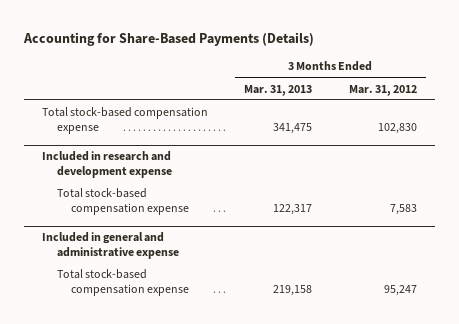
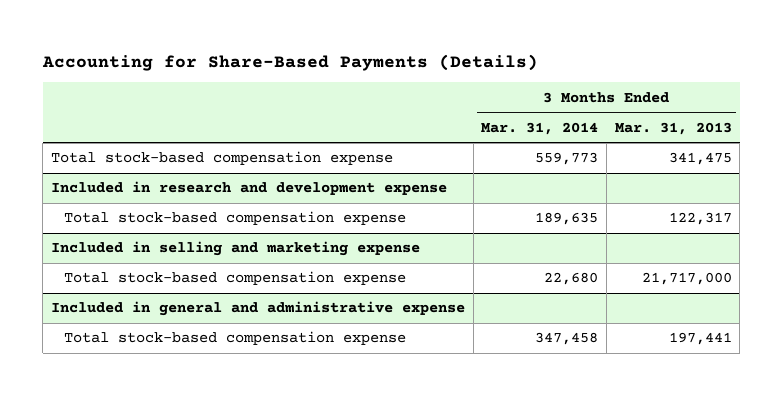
- | 3 Months Ended Mar. 31, 2013 | 3 Months Ended Mar. 31, 2012
+ | 3 Months Ended Mar. 31, 2014 | 3 Months Ended Mar. 31, 2013
+ Included in selling and marketing expense
+ Total stock-based compensation expense | 22,680 | 21,717,000
@ Included in general and administrative expense
- Total stock-based compensation expense | 219,158 | 95,247
+ Total stock-based compensation expense | 347,458 | 197,441

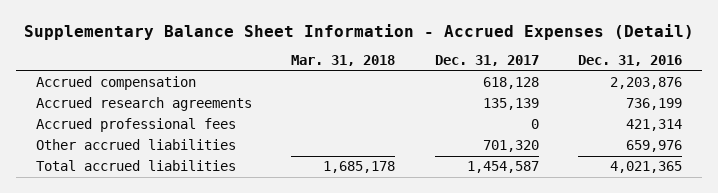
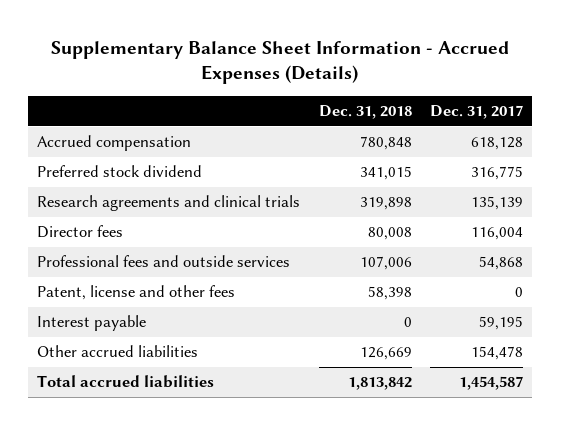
- Supplementary Balance Sheet Information - Accrued Expenses (Detail)
+ Supplementary Balance Sheet Information - Accrued Expenses (Details)
- | Mar. 31, 2018 | Dec. 31, 2017 | Dec. 31, 2016
+ | Dec. 31, 2018 | Dec. 31, 2017
- Accrued research agreements | | 135,139 | 736,199
- Accrued professional fees | | 0 | 421,314
- Other accrued liabilities | | 701,320 | 659,976
+ Preferred stock dividend | 341,015 | 316,775
+ Research agreements and clinical trials | 319,898 | 135,139
+ Director fees | 80,008 | 116,004
+ Professional fees and outside services | 107,006 | 54,868
+ Patent, license and other fees | 58,398 | 0
+ Interest payable | 0 | 59,195
+ Other accrued liabilities | 126,669 | 154,478

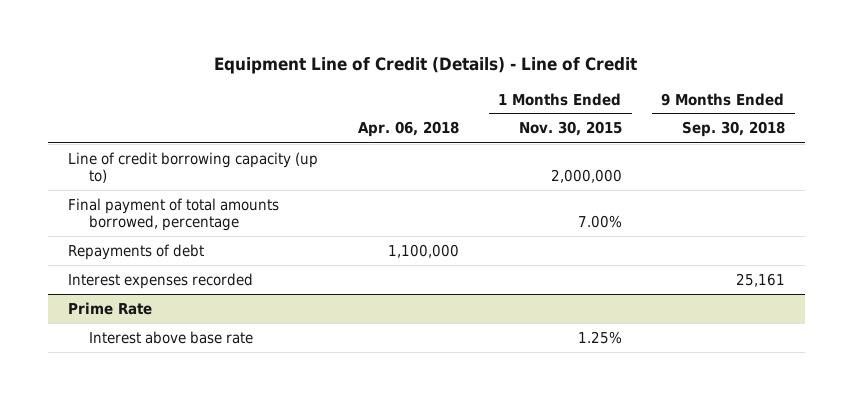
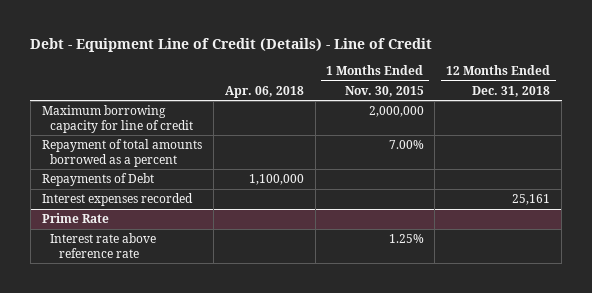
- Equipment Line of Credit (Details) - Line of Credit
+ Debt - Equipment Line of Credit (Details) - Line of Credit
- | Apr. 06, 2018 | 1 Months Ended Nov. 30, 2015 | 9 Months Ended Sep. 30, 2018
+ | Apr. 06, 2018 | 1 Months Ended Nov. 30, 2015 | 12 Months Ended Dec. 31, 2018
- Line of credit borrowing capacity (up to) | | 2,000,000 |
- Final payment of total amounts borrowed, percentage | | 7.00% |
- Repayments of debt | 1,100,000 | |
+ Maximum borrowing capacity for line of credit | | 2,000,000 |
+ Repayment of total amounts borrowed as a percent | | 7.00% |
+ Repayments of Debt | 1,100,000 | |
@ Prime Rate
- Interest above base rate | | 1.25% |
+ Interest rate above reference rate | | 1.25% |

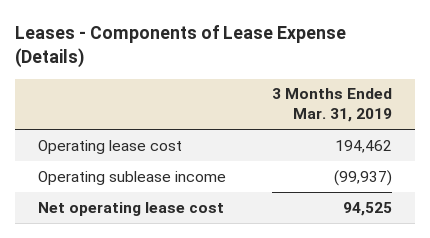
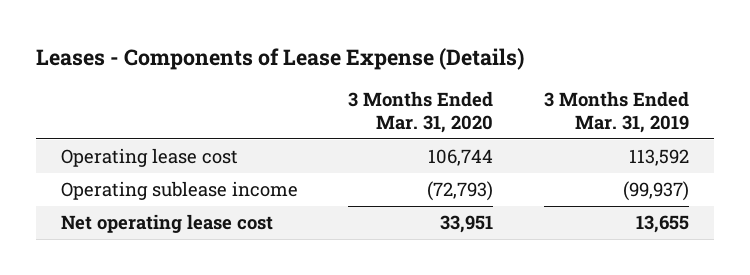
- | 3 Months Ended Mar. 31, 2019
+ | 3 Months Ended Mar. 31, 2020 | 3 Months Ended Mar. 31, 2019
- Operating lease cost | 194,462
+ Operating lease cost | 106,744 | 113,592
- Net operating lease cost | 94,525
+ Net operating lease cost | 33,951 | 13,655

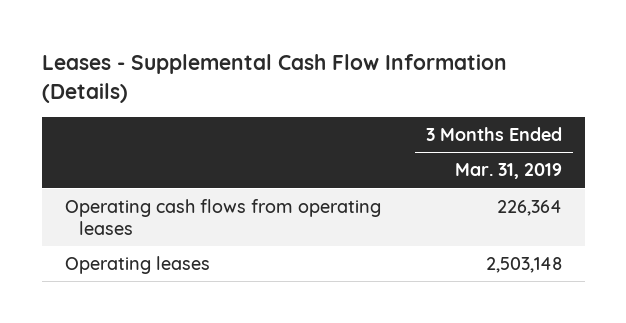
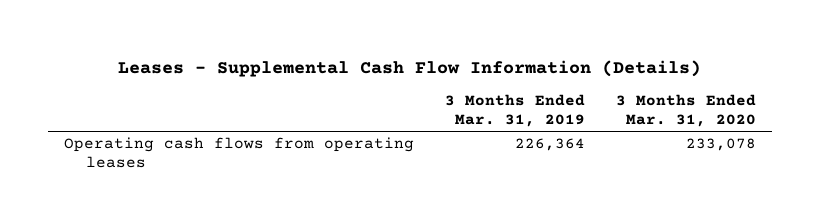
- | 3 Months Ended Mar. 31, 2019
+ | 3 Months Ended Mar. 31, 2019 | 3 Months Ended Mar. 31, 2020
- Operating leases | 2,503,148

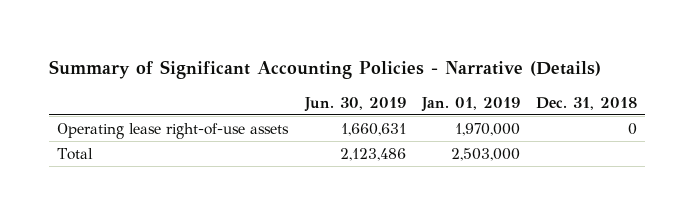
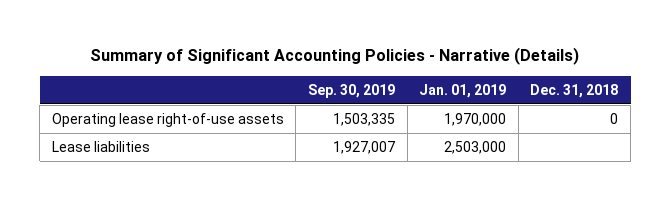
- | Jun. 30, 2019 | Jan. 01, 2019 | Dec. 31, 2018
+ | Sep. 30, 2019 | Jan. 01, 2019 | Dec. 31, 2018
- Total | 2,123,486 | 2,503,000 |
+ Lease liabilities | 1,927,007 | 2,503,000 |

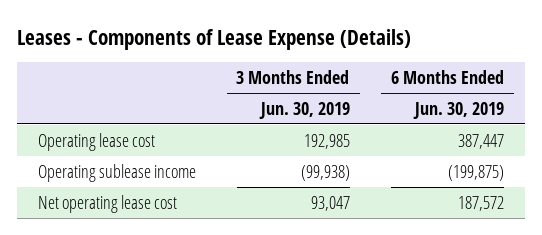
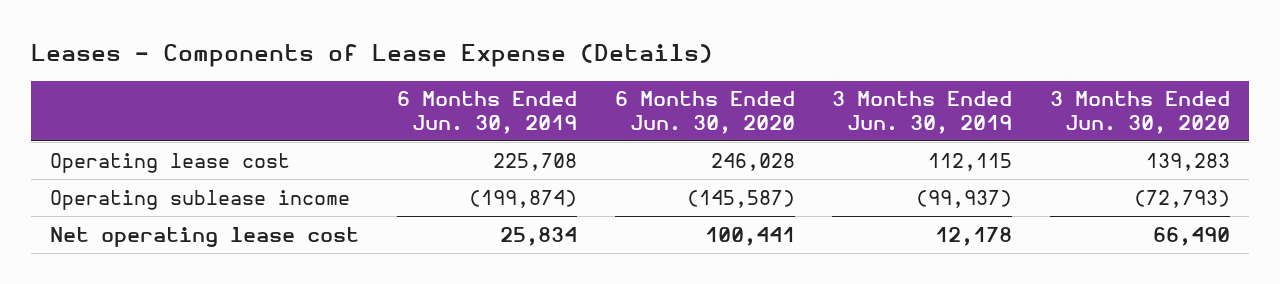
- | 3 Months Ended Jun. 30, 2019 | 6 Months Ended Jun. 30, 2019
+ | 6 Months Ended Jun. 30, 2019 | 6 Months Ended Jun. 30, 2020 | 3 Months Ended Jun. 30, 2019 | 3 Months Ended Jun. 30, 2020
- Operating lease cost | 192,985 | 387,447
- Operating sublease income | (99,938) | (199,875)
- Net operating lease cost | 93,047 | 187,572
+ Operating lease cost | 225,708 | 246,028 | 112,115 | 139,283
+ Operating sublease income | (199,874) | (145,587) | (99,937) | (72,793)
+ Net operating lease cost | 25,834 | 100,441 | 12,178 | 66,490

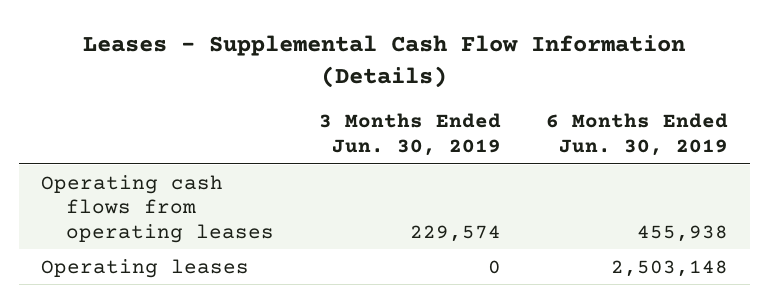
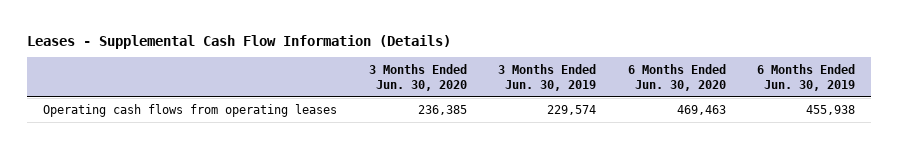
- | 3 Months Ended Jun. 30, 2019 | 6 Months Ended Jun. 30, 2019
+ | 3 Months Ended Jun. 30, 2020 | 3 Months Ended Jun. 30, 2019 | 6 Months Ended Jun. 30, 2020 | 6 Months Ended Jun. 30, 2019
- Operating leases | 0 | 2,503,148

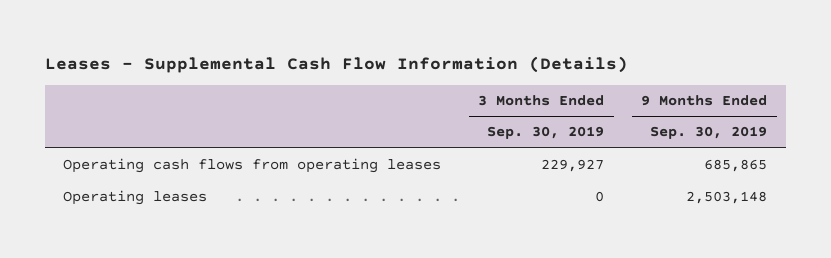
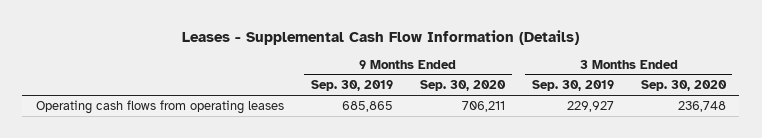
- | 3 Months Ended Sep. 30, 2019 | 9 Months Ended Sep. 30, 2019
+ | 9 Months Ended Sep. 30, 2019 | 9 Months Ended Sep. 30, 2020 | 3 Months Ended Sep. 30, 2019 | 3 Months Ended Sep. 30, 2020
- Operating leases | 0 | 2,503,148

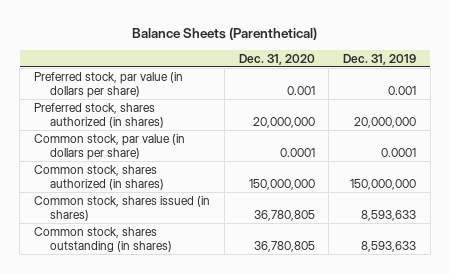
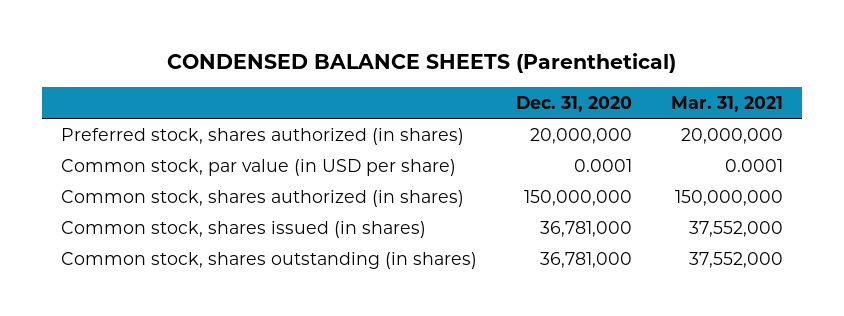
- Balance Sheets (Parenthetical)
+ CONDENSED BALANCE SHEETS (Parenthetical)
- | Dec. 31, 2020 | Dec. 31, 2019
+ | Dec. 31, 2020 | Mar. 31, 2021
- Preferred stock, par value (in dollars per share) | 0.001 | 0.001
- Common stock, par value (in dollars per share) | 0.0001 | 0.0001
+ Common stock, par value (in USD per share) | 0.0001 | 0.0001
- Common stock, shares issued (in shares) | 36,780,805 | 8,593,633
- Common stock, shares outstanding (in shares) | 36,780,805 | 8,593,633
+ Common stock, shares issued (in shares) | 36,781,000 | 37,552,000
+ Common stock, shares outstanding (in shares) | 36,781,000 | 37,552,000

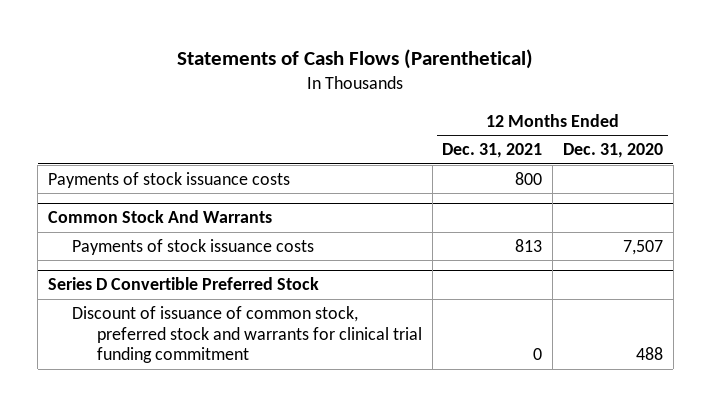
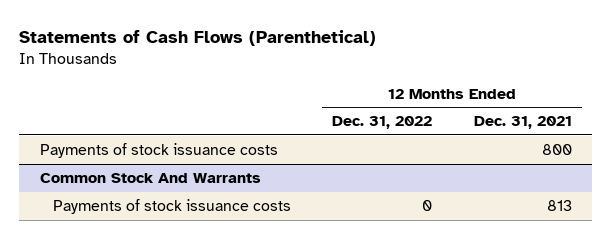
- | 12 Months Ended Dec. 31, 2021 | 12 Months Ended Dec. 31, 2020
+ | 12 Months Ended Dec. 31, 2022 | 12 Months Ended Dec. 31, 2021
- Series D Convertible Preferred Stock
- Discount of issuance of common stock, preferred stock and warrants for clinical trial funding commitment | 0 | 488

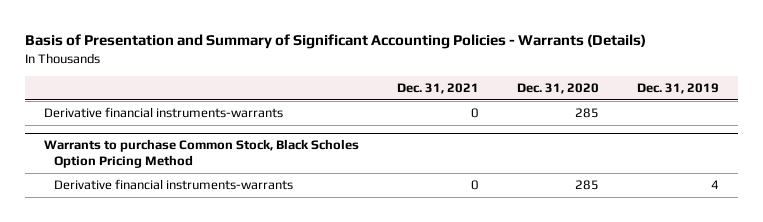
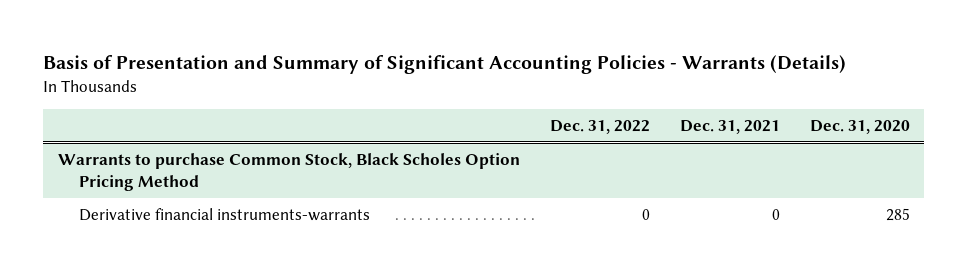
- | Dec. 31, 2021 | Dec. 31, 2020 | Dec. 31, 2019
+ | Dec. 31, 2022 | Dec. 31, 2021 | Dec. 31, 2020
- Derivative financial instruments-warrants | 0 | 285 |

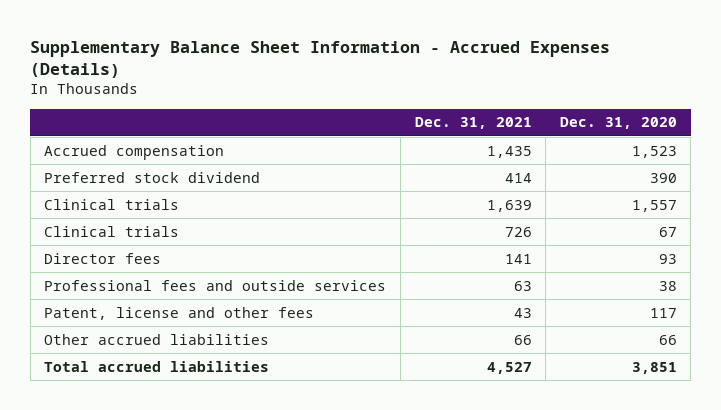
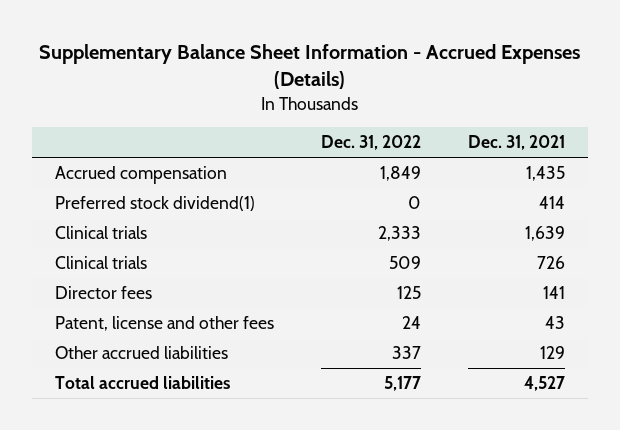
- | Dec. 31, 2021 | Dec. 31, 2020
+ | Dec. 31, 2022 | Dec. 31, 2021
- Preferred stock dividend | 414 | 390
+ Preferred stock dividend(1) | 0 | 414
- Professional fees and outside services | 63 | 38
- Other accrued liabilities | 66 | 66
+ Other accrued liabilities | 337 | 129

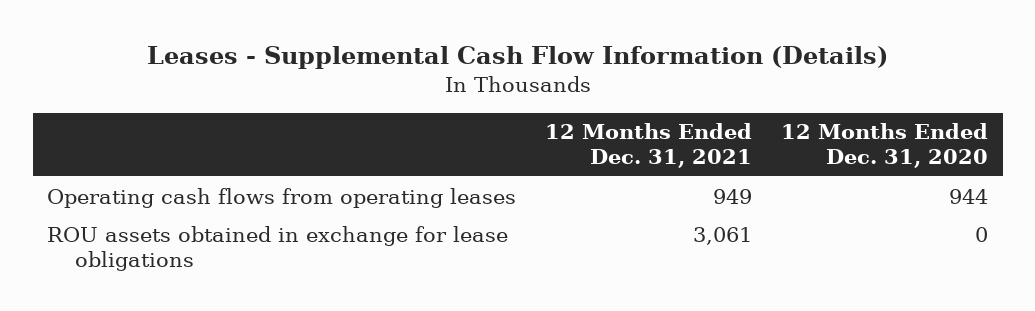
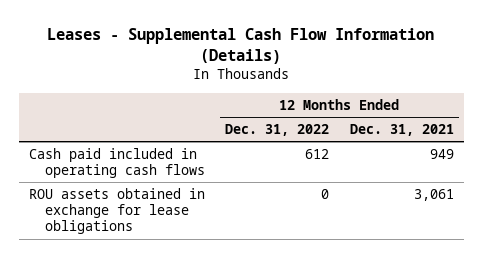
- | 12 Months Ended Dec. 31, 2021 | 12 Months Ended Dec. 31, 2020
+ | 12 Months Ended Dec. 31, 2022 | 12 Months Ended Dec. 31, 2021
- Operating cash flows from operating leases | 949 | 944
+ Cash paid included in operating cash flows | 612 | 949

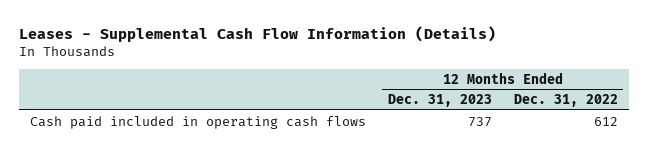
- | 12 Months Ended Dec. 31, 2022 | 12 Months Ended Dec. 31, 2021
+ | 12 Months Ended Dec. 31, 2023 | 12 Months Ended Dec. 31, 2022
- ROU assets obtained in exchange for lease obligations | 0 | 3,061

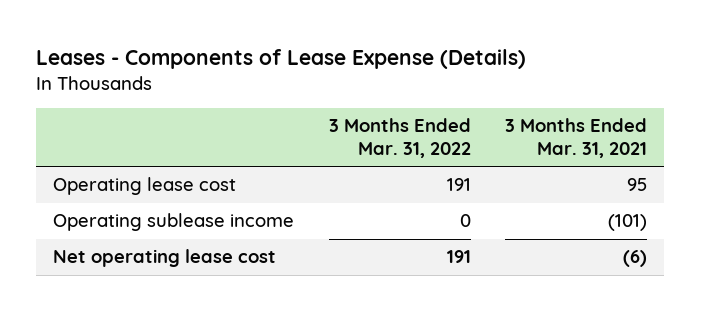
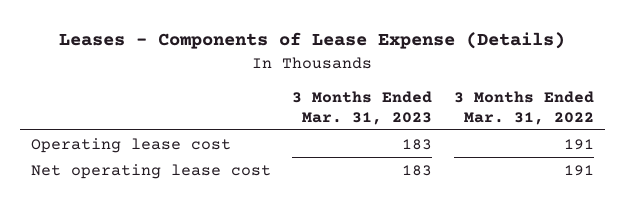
- | 3 Months Ended Mar. 31, 2022 | 3 Months Ended Mar. 31, 2021
+ | 3 Months Ended Mar. 31, 2023 | 3 Months Ended Mar. 31, 2022
- Operating sublease income | 0 | (101)

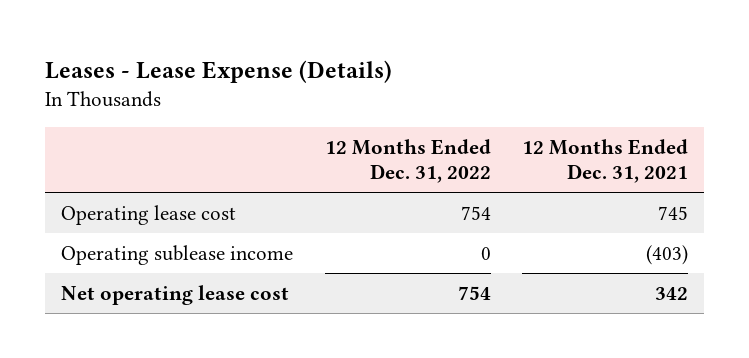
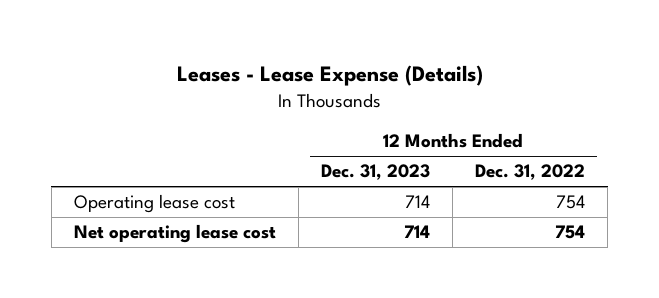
- | 12 Months Ended Dec. 31, 2022 | 12 Months Ended Dec. 31, 2021
+ | 12 Months Ended Dec. 31, 2023 | 12 Months Ended Dec. 31, 2022
- Operating sublease income | 0 | (403)

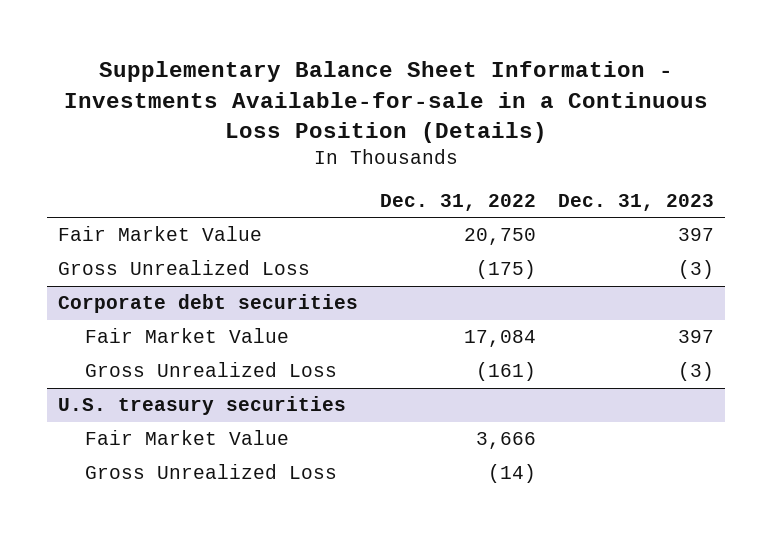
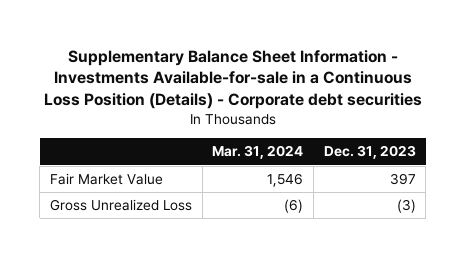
- Supplementary Balance Sheet Information - Investments Available-for-sale in a Continuous Loss Position (Details)
+ Supplementary Balance Sheet Information - Investments Available-for-sale in a Continuous Loss Position (Details) - Corporate debt securities
- | Dec. 31, 2022 | Dec. 31, 2023
+ | Mar. 31, 2024 | Dec. 31, 2023
- Corporate debt securities
- Fair Market Value | 17,084 | 397
- Gross Unrealized Loss | (161) | (3)
- U.S. treasury securities
- Fair Market Value | 3,666 |
- Gross Unrealized Loss | (14) |

